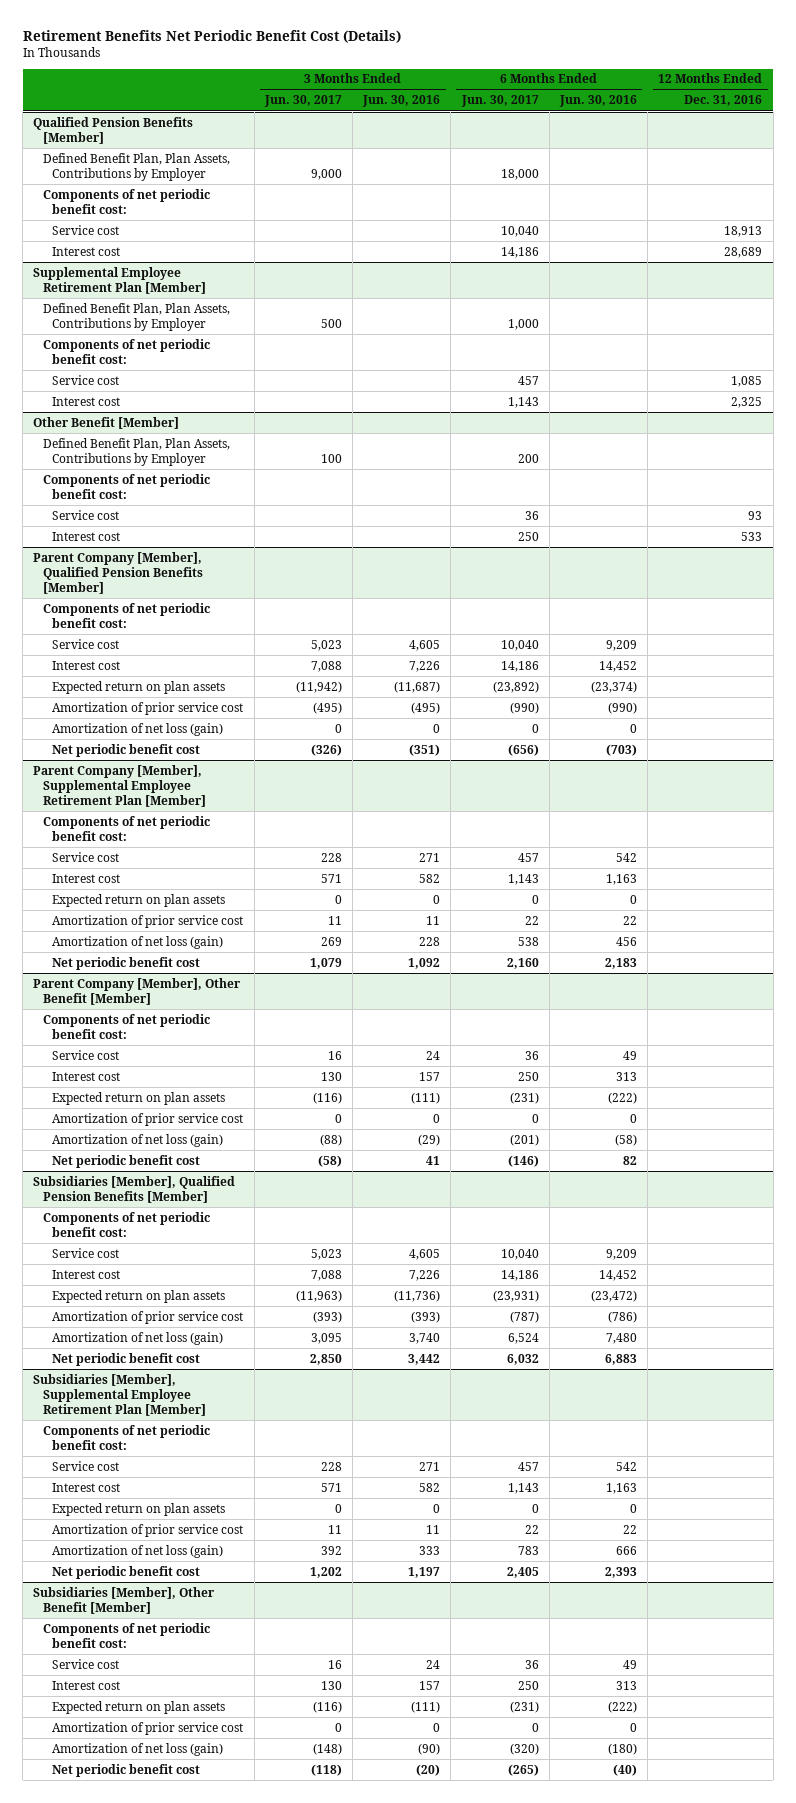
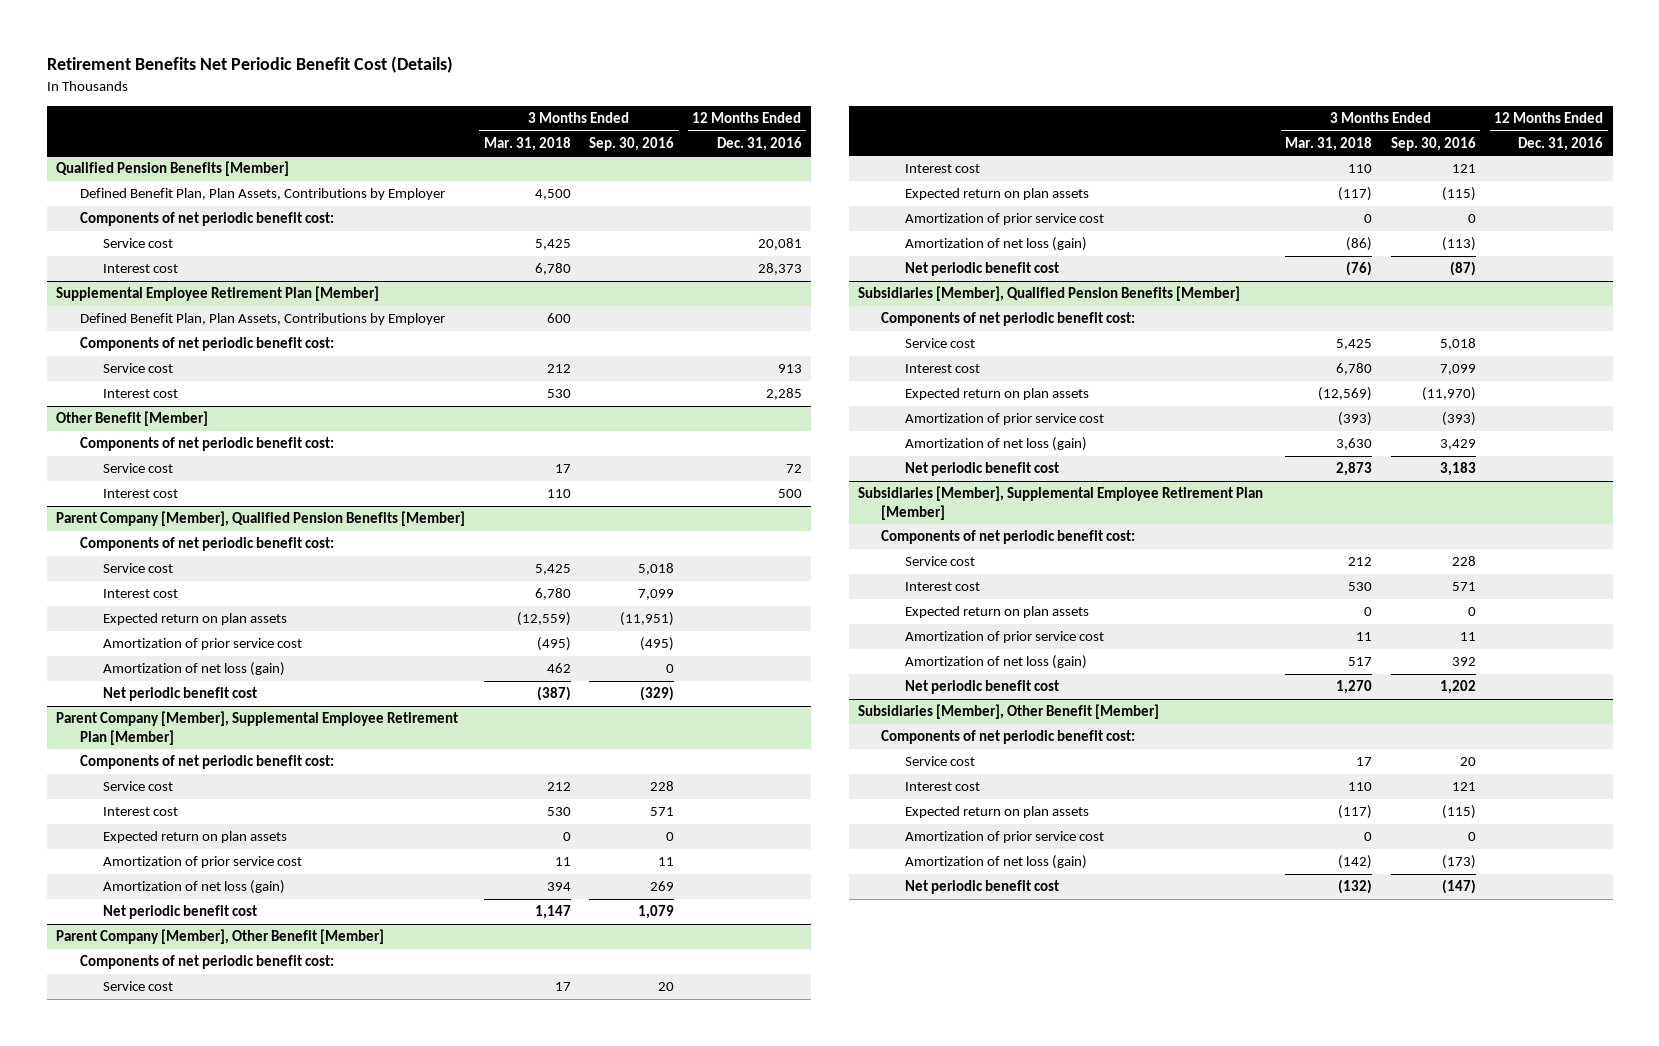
- | 3 Months Ended Jun. 30, 2017 | 3 Months Ended Jun. 30, 2016 | 6 Months Ended Jun. 30, 2017 | 6 Months Ended Jun. 30, 2016 | 12 Months Ended Dec. 31, 2016
+ | 3 Months Ended Mar. 31, 2018 | 3 Months Ended Sep. 30, 2016 | 12 Months Ended Dec. 31, 2016
@ Qualified Pension Benefits [Member]
- Service cost | | | 10,040 | | 18,913
- Interest cost | | | 14,186 | | 28,689
+ Service cost | 5,425 | | 20,081
+ Interest cost | 6,780 | | 28,373
@ Supplemental Employee Retirement Plan [Member]
- Service cost | | | 457 | | 1,085
- Interest cost | | | 1,143 | | 2,325
+ Service cost | 212 | | 913
+ Interest cost | 530 | | 2,285
@ Other Benefit [Member]
- Defined Benefit Plan, Plan Assets, Contributions by Employer | 100 | | 200 | |
- Service cost | | | 36 | | 93
- Interest cost | | | 250 | | 533
+ Service cost | 17 | | 72
+ Interest cost | 110 | | 500

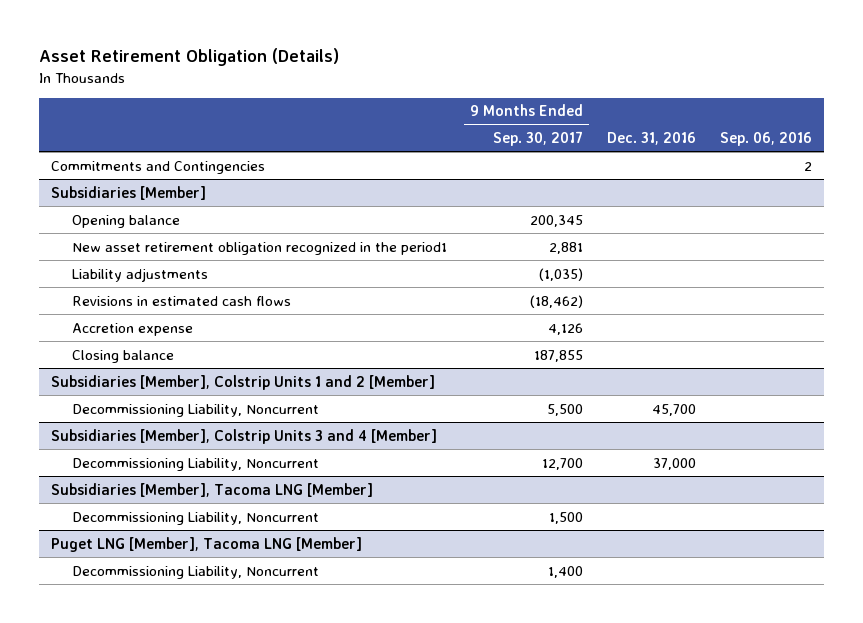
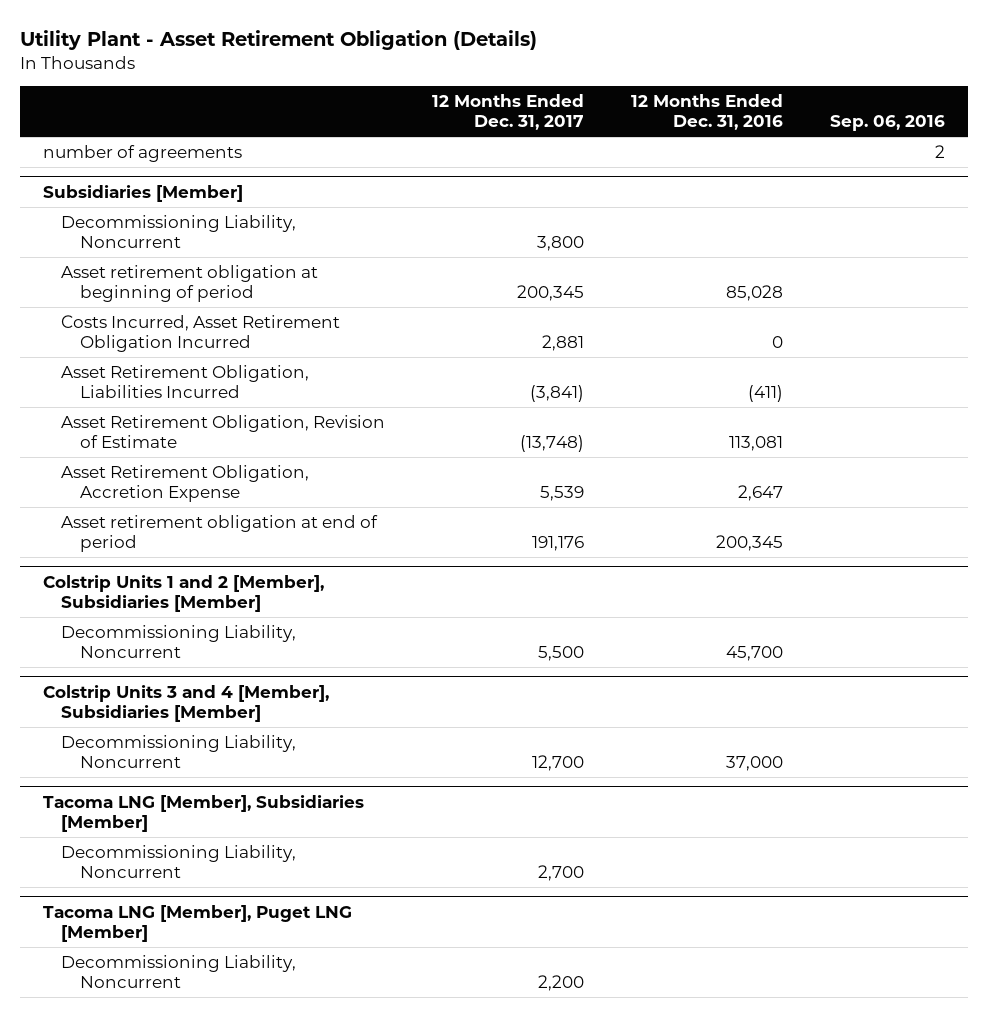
- Asset Retirement Obligation (Details)
+ Utility Plant - Asset Retirement Obligation (Details)
- | 9 Months Ended Sep. 30, 2017 | Dec. 31, 2016 | Sep. 06, 2016
+ | 12 Months Ended Dec. 31, 2017 | 12 Months Ended Dec. 31, 2016 | Sep. 06, 2016
- Commitments and Contingencies | | | 2
+ number of agreements | | | 2
@ Subsidiaries [Member]
- Opening balance | 200,345 | |
- New asset retirement obligation recognized in the period1 | 2,881 | |
- Liability adjustments | (1,035) | |
- Revisions in estimated cash flows | (18,462) | |
- Accretion expense | 4,126 | |
- Closing balance | 187,855 | |
- Subsidiaries [Member], Colstrip Units 1 and 2 [Member]
@ Subsidiaries [Member]
+ Decommissioning Liability, Noncurrent | 3,800 | |
+ Asset retirement obligation at beginning of period | 200,345 | 85,028 |
+ Costs Incurred, Asset Retirement Obligation Incurred | 2,881 | 0 |
+ Asset Retirement Obligation, Liabilities Incurred | (3,841) | (411) |
+ Asset Retirement Obligation, Revision of Estimate | (13,748) | 113,081 |
+ Asset Retirement Obligation, Accretion Expense | 5,539 | 2,647 |
+ Asset retirement obligation at end of period | 191,176 | 200,345 |
+ Colstrip Units 1 and 2 [Member], Subsidiaries [Member]
- Subsidiaries [Member], Colstrip Units 3 and 4 [Member]
+ Colstrip Units 3 and 4 [Member], Subsidiaries [Member]
- Subsidiaries [Member], Tacoma LNG [Member]
+ Tacoma LNG [Member], Subsidiaries [Member]
- Puget LNG [Member], Tacoma LNG [Member]
+ Tacoma LNG [Member], Puget LNG [Member]

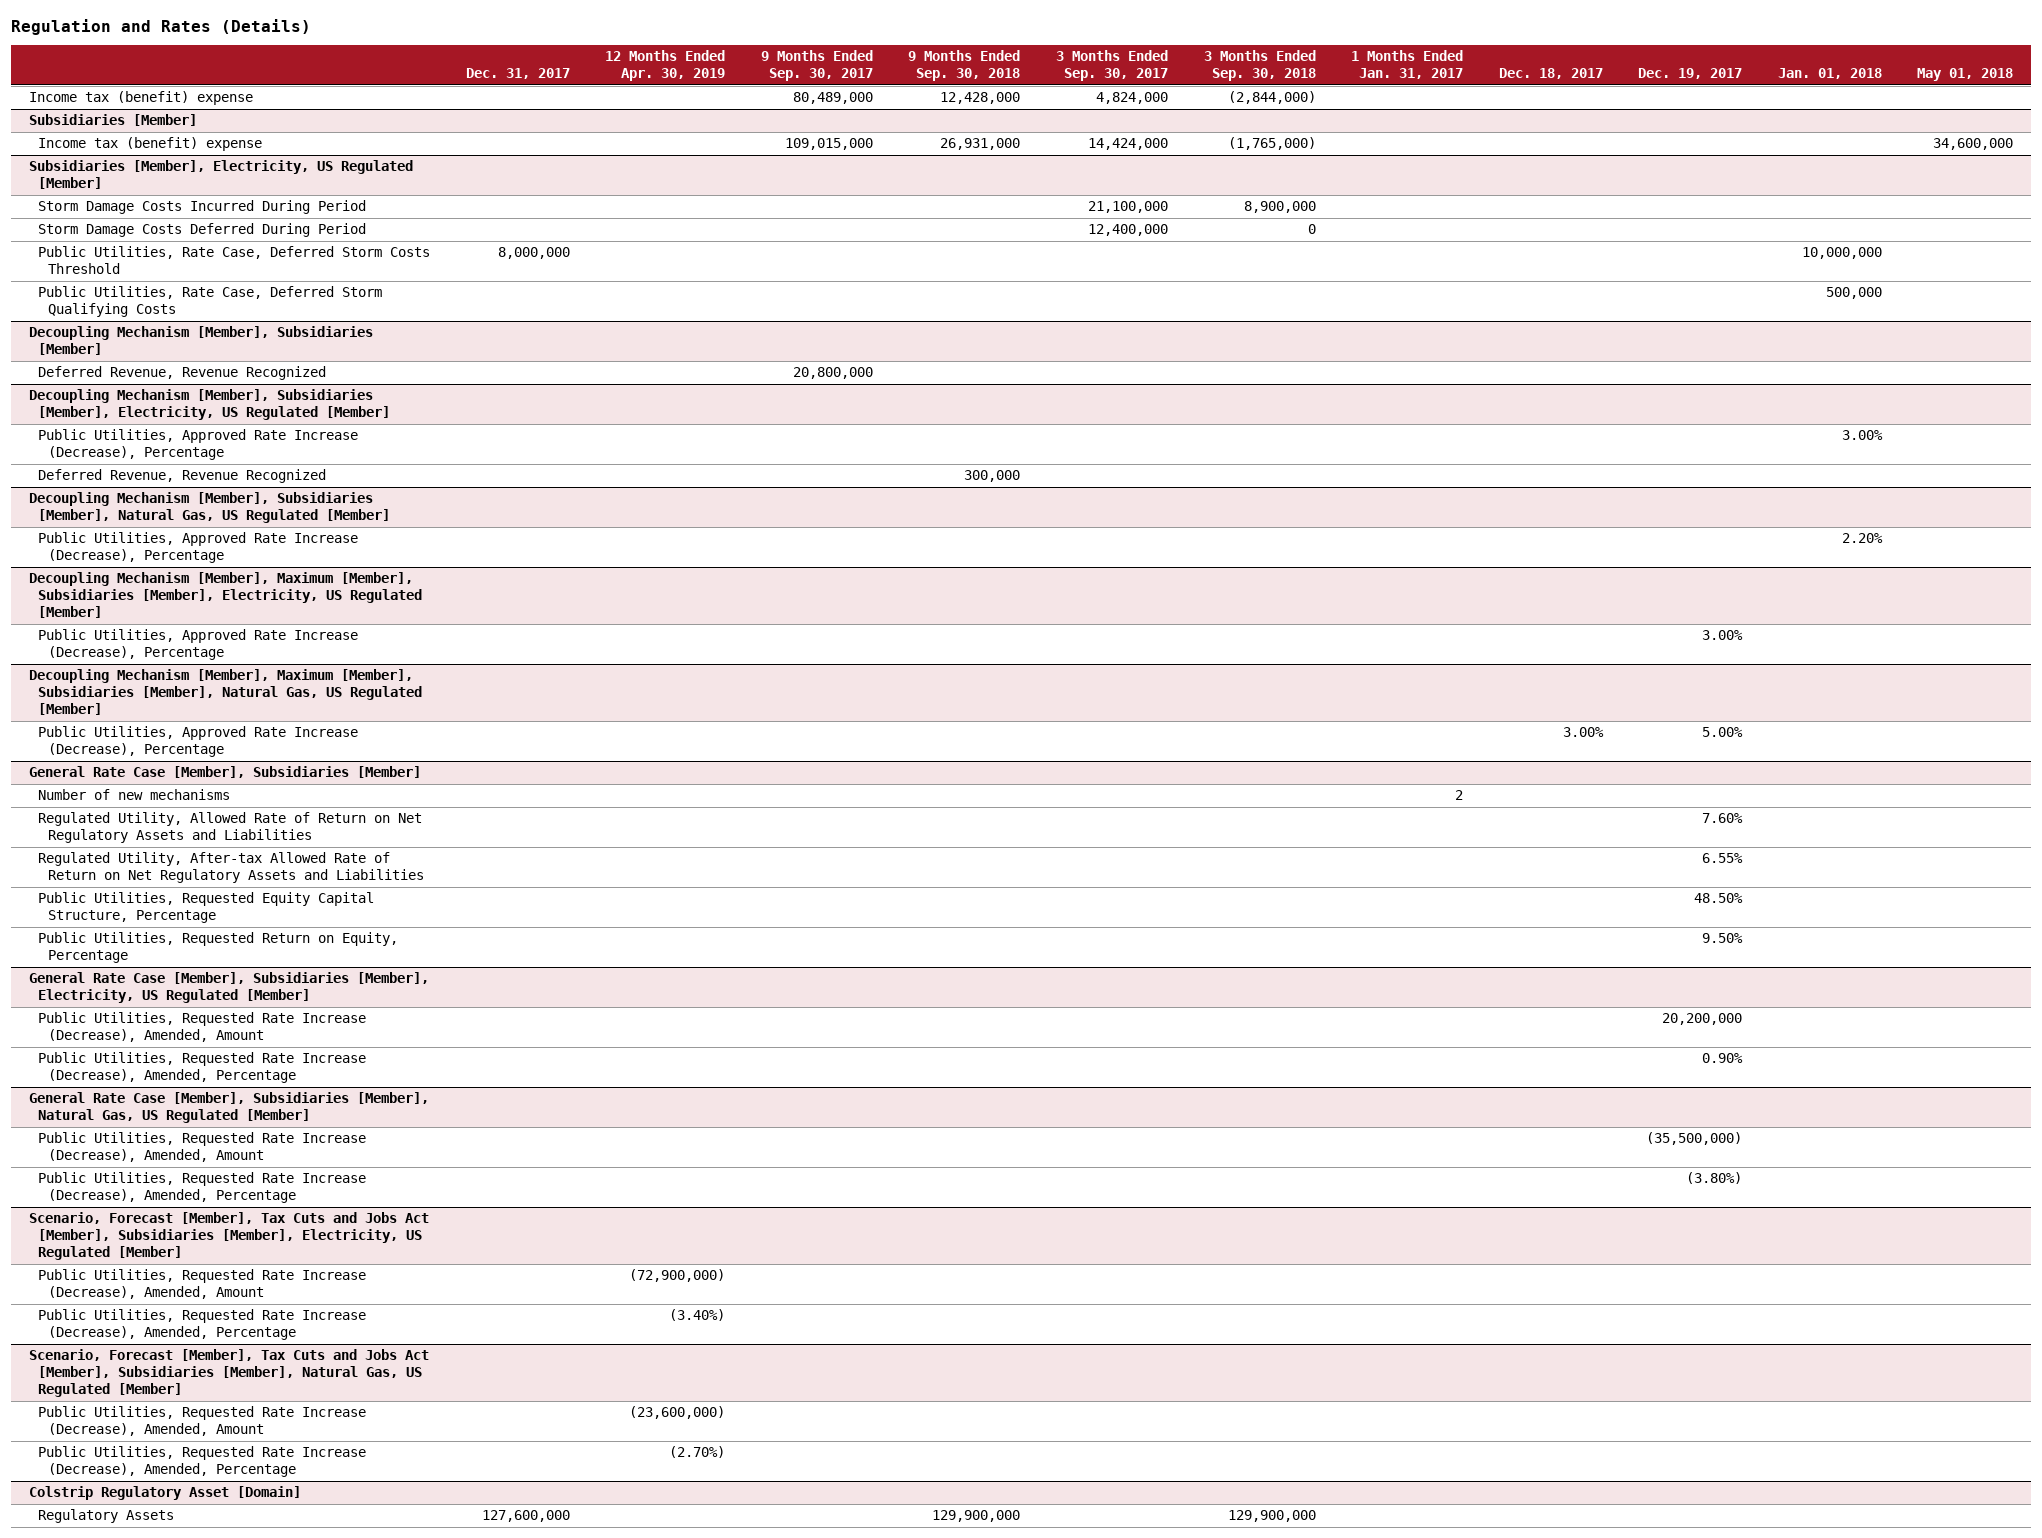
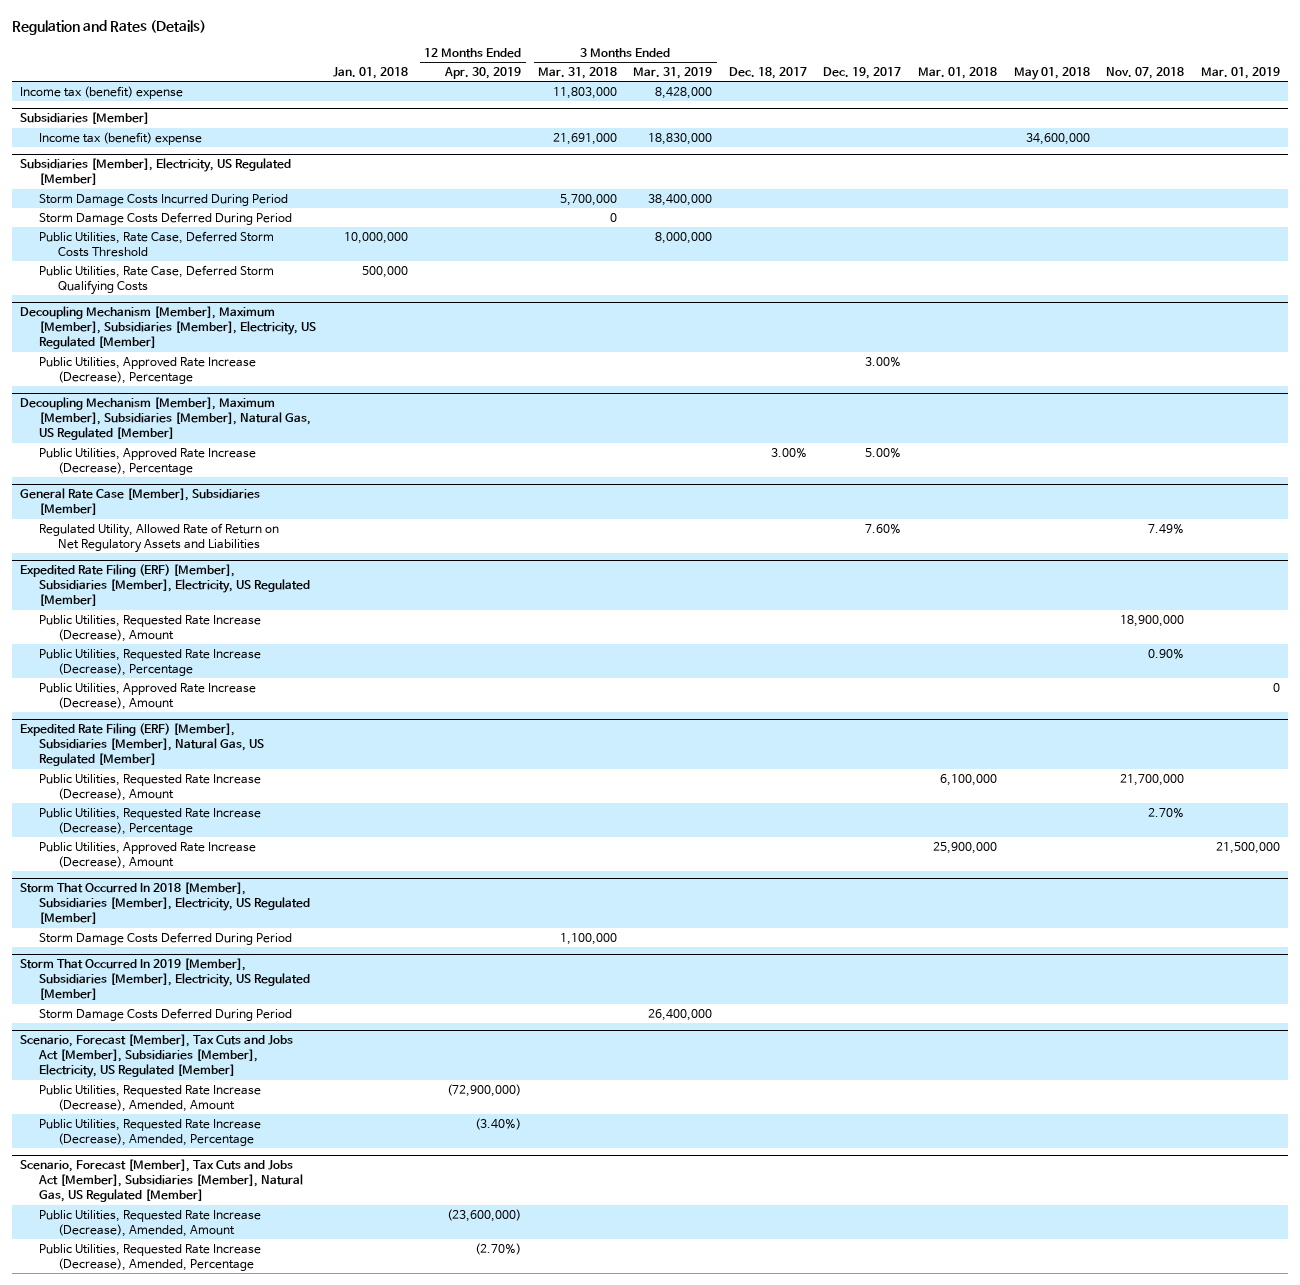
- | Dec. 31, 2017 | 12 Months Ended Apr. 30, 2019 | 9 Months Ended Sep. 30, 2017 | 9 Months Ended Sep. 30, 2018 | 3 Months Ended Sep. 30, 2017 | 3 Months Ended Sep. 30, 2018 | 1 Months Ended Jan. 31, 2017 | Dec. 18, 2017 | Dec. 19, 2017 | Jan. 01, 2018 | May 01, 2018
+ | Jan. 01, 2018 | 12 Months Ended Apr. 30, 2019 | 3 Months Ended Mar. 31, 2018 | 3 Months Ended Mar. 31, 2019 | Dec. 18, 2017 | Dec. 19, 2017 | Mar. 01, 2018 | May 01, 2018 | Nov. 07, 2018 | Mar. 01, 2019
- Decoupling Mechanism [Member], Subsidiaries [Member]
- Deferred Revenue, Revenue Recognized | | | 20,800,000 | | | | | | | |
- Decoupling Mechanism [Member], Subsidiaries [Member], Electricity, US Regulated [Member]
- Public Utilities, Approved Rate Increase (Decrease), Percentage | | | | | | | | | | 3.00% |
- Deferred Revenue, Revenue Recognized | | | | 300,000 | | | | | | |
- Decoupling Mechanism [Member], Subsidiaries [Member], Natural Gas, US Regulated [Member]
- Public Utilities, Approved Rate Increase (Decrease), Percentage | | | | | | | | | | 2.20% |
@ General Rate Case [Member], Subsidiaries [Member]
- Number of new mechanisms | | | | | | | 2 | | | |
- Regulated Utility, After-tax Allowed Rate of Return on Net Regulatory Assets and Liabilities | | | | | | | | | 6.55% | |
- Public Utilities, Requested Equity Capital Structure, Percentage | | | | | | | | | 48.50% | |
- Public Utilities, Requested Return on Equity, Percentage | | | | | | | | | 9.50% | |
- General Rate Case [Member], Subsidiaries [Member], Electricity, US Regulated [Member]
- Public Utilities, Requested Rate Increase (Decrease), Amended, Amount | | | | | | | | | 20,200,000 | |
- Public Utilities, Requested Rate Increase (Decrease), Amended, Percentage | | | | | | | | | 0.90% | |
- General Rate Case [Member], Subsidiaries [Member], Natural Gas, US Regulated [Member]
- Public Utilities, Requested Rate Increase (Decrease), Amended, Amount | | | | | | | | | (35,500,000) | |
- Public Utilities, Requested Rate Increase (Decrease), Amended, Percentage | | | | | | | | | (3.80%) | |
+ Expedited Rate Filing (ERF) [Member], Subsidiaries [Member], Electricity, US Regulated [Member]
+ Public Utilities, Requested Rate Increase (Decrease), Amount | | | | | | | | | 18,900,000 |
+ Public Utilities, Requested Rate Increase (Decrease), Percentage | | | | | | | | | 0.90% |
+ Public Utilities, Approved Rate Increase (Decrease), Amount | | | | | | | | | | 0
+ Expedited Rate Filing (ERF) [Member], Subsidiaries [Member], Natural Gas, US Regulated [Member]
+ Public Utilities, Requested Rate Increase (Decrease), Amount | | | | | | | 6,100,000 | | 21,700,000 |
+ Public Utilities, Requested Rate Increase (Decrease), Percentage | | | | | | | | | 2.70% |
+ Public Utilities, Approved Rate Increase (Decrease), Amount | | | | | | | 25,900,000 | | | 21,500,000
+ Storm That Occurred In 2018 [Member], Subsidiaries [Member], Electricity, US Regulated [Member]
+ Storm Damage Costs Deferred During Period | | | 1,100,000 | | | | | | |
+ Storm That Occurred In 2019 [Member], Subsidiaries [Member], Electricity, US Regulated [Member]
+ Storm Damage Costs Deferred During Period | | | | 26,400,000 | | | | | |
- Colstrip Regulatory Asset [Domain]
- Regulatory Assets | 127,600,000 | | | 129,900,000 | | 129,900,000 | | | | |

